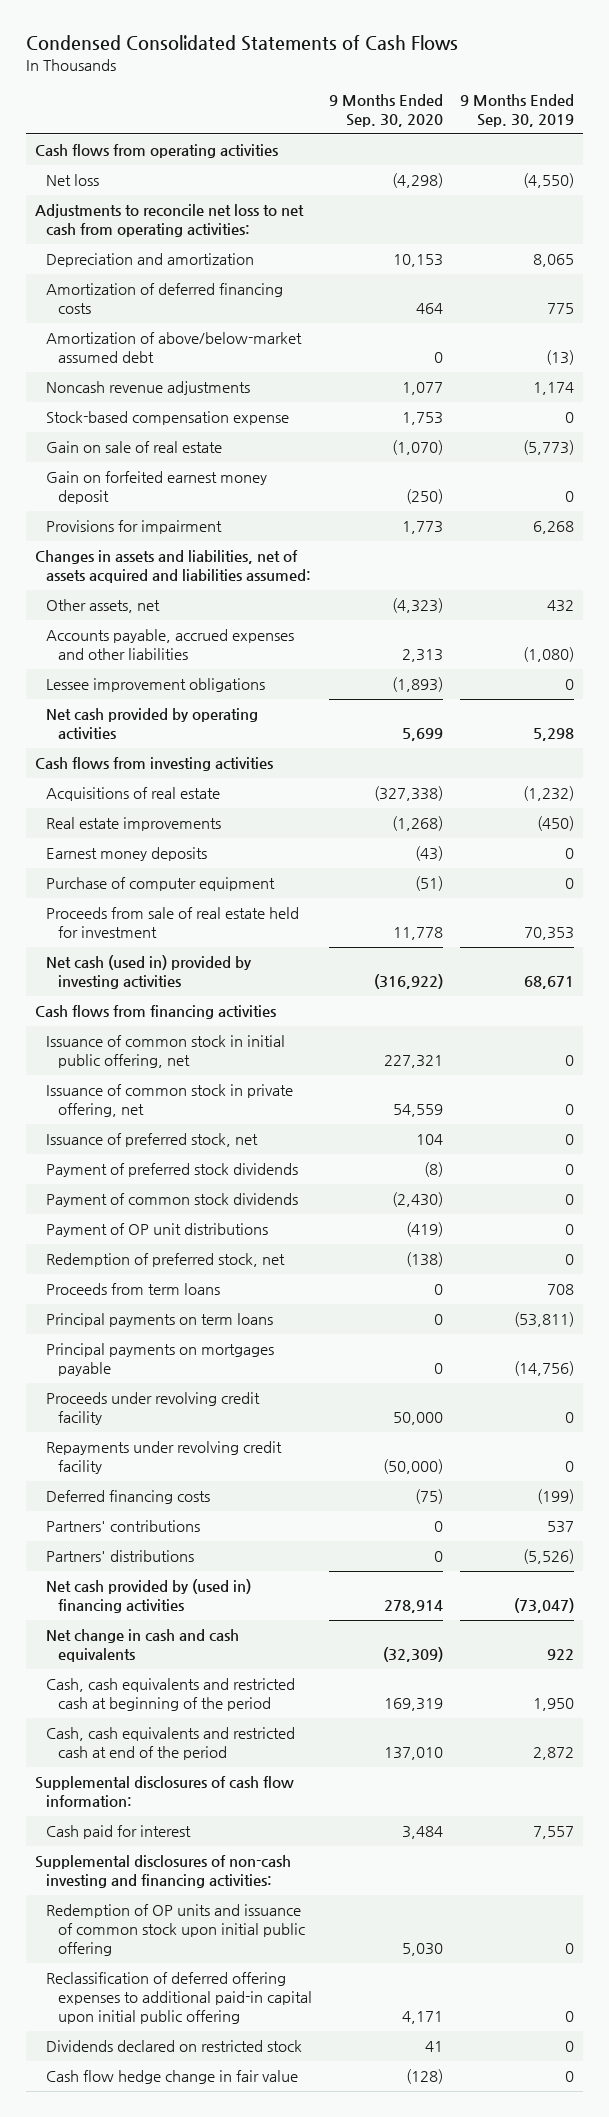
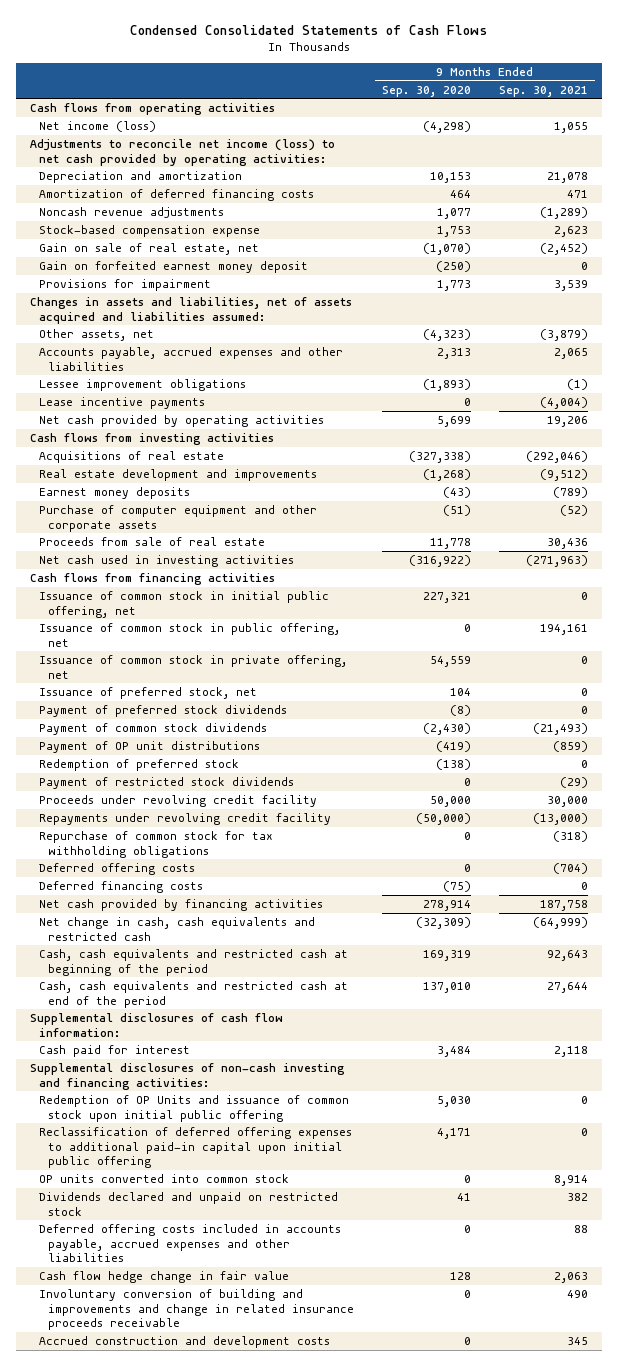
- | 9 Months Ended Sep. 30, 2020 | 9 Months Ended Sep. 30, 2019
+ | 9 Months Ended Sep. 30, 2020 | 9 Months Ended Sep. 30, 2021
- Net loss | (4,298) | (4,550)
- Adjustments to reconcile net loss to net cash from operating activities:
+ Net income (loss) | (4,298) | 1,055
+ Adjustments to reconcile net income (loss) to net cash provided by operating activities:
- Amortization of above/below-market assumed debt | 0 | (13)
- Gain on sale of real estate | (1,070) | (5,773)
+ Gain on sale of real estate, net | (1,070) | (2,452)
+ Lease incentive payments | 0 | (4,004)
- Real estate improvements | (1,268) | (450)
+ Real estate development and improvements | (1,268) | (9,512)
- Purchase of computer equipment | (51) | 0
- Proceeds from sale of real estate held for investment | 11,778 | 70,353
- Net cash (used in) provided by investing activities | (316,922) | 68,671
+ Purchase of computer equipment and other corporate assets | (51) | (52)
+ Proceeds from sale of real estate | 11,778 | 30,436
+ Net cash used in investing activities | (316,922) | (271,963)
+ Issuance of common stock in public offering, net | 0 | 194,161
- Redemption of preferred stock, net | (138) | 0
- Proceeds from term loans | 0 | 708
- Principal payments on term loans | 0 | (53,811)
- Principal payments on mortgages payable | 0 | (14,756)
+ Redemption of preferred stock | (138) | 0
+ Payment of restricted stock dividends | 0 | (29)
+ Repurchase of common stock for tax withholding obligations | 0 | (318)
+ Deferred offering costs | 0 | (704)
- Partners' contributions | 0 | 537
- Partners' distributions | 0 | (5,526)
- Net cash provided by (used in) financing activities | 278,914 | (73,047)
- Net change in cash and cash equivalents | (32,309) | 922
+ Net cash provided by financing activities | 278,914 | 187,758
+ Net change in cash, cash equivalents and restricted cash | (32,309) | (64,999)
- Redemption of OP units and issuance of common stock upon initial public offering | 5,030 | 0
+ Redemption of OP Units and issuance of common stock upon initial public offering | 5,030 | 0
- Dividends declared on restricted stock | 41 | 0
- Cash flow hedge change in fair value | (128) | 0
+ OP units converted into common stock | 0 | 8,914
+ Dividends declared and unpaid on restricted stock | 41 | 382
+ Deferred offering costs included in accounts payable, accrued expenses and other liabilities | 0 | 88
+ Cash flow hedge change in fair value | 128 | 2,063
+ Involuntary conversion of building and improvements and change in related insurance proceeds receivable | 0 | 490
+ Accrued construction and development costs | 0 | 345

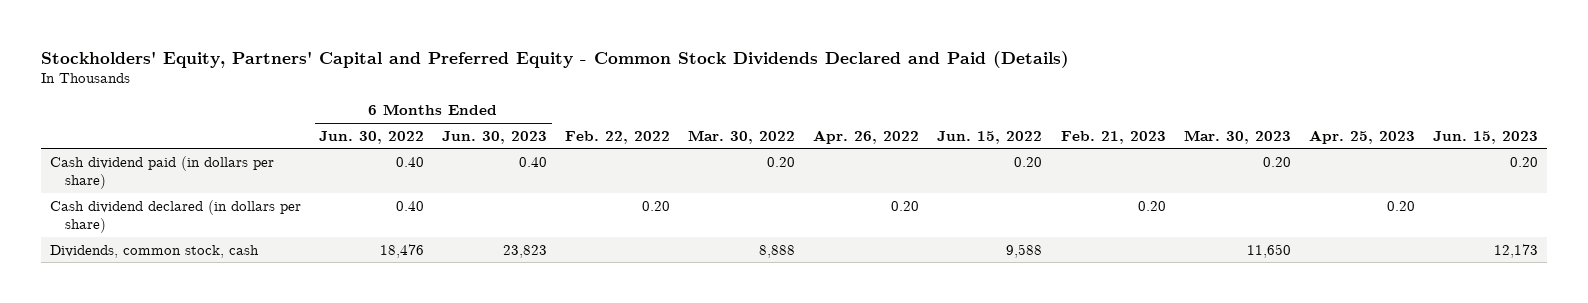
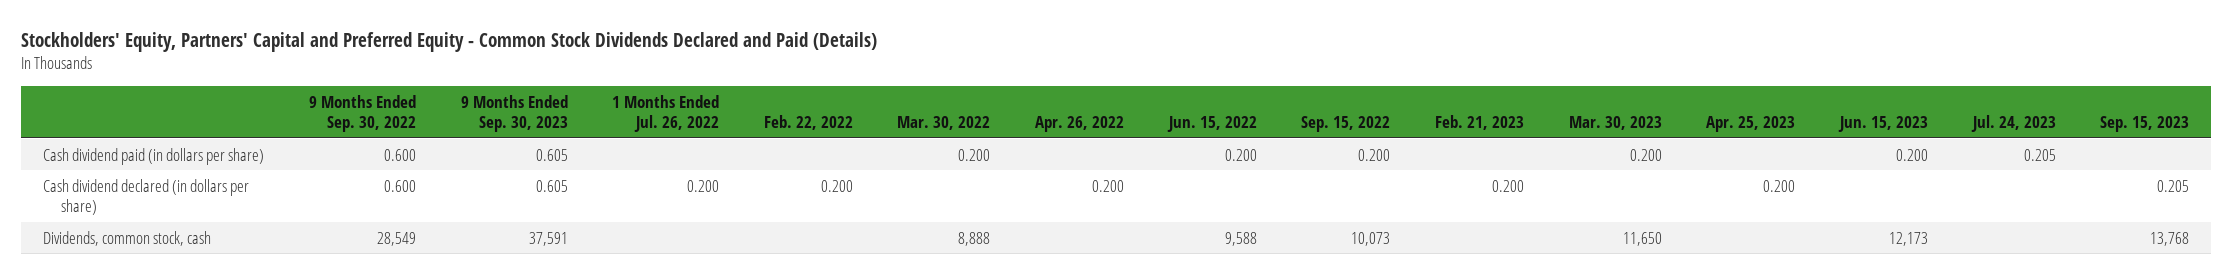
- | 6 Months Ended Jun. 30, 2022 | 6 Months Ended Jun. 30, 2023 | Feb. 22, 2022 | Mar. 30, 2022 | Apr. 26, 2022 | Jun. 15, 2022 | Feb. 21, 2023 | Mar. 30, 2023 | Apr. 25, 2023 | Jun. 15, 2023
+ | 9 Months Ended Sep. 30, 2022 | 9 Months Ended Sep. 30, 2023 | 1 Months Ended Jul. 26, 2022 | Feb. 22, 2022 | Mar. 30, 2022 | Apr. 26, 2022 | Jun. 15, 2022 | Sep. 15, 2022 | Feb. 21, 2023 | Mar. 30, 2023 | Apr. 25, 2023 | Jun. 15, 2023 | Jul. 24, 2023 | Sep. 15, 2023
- Cash dividend paid (in dollars per share) | 0.40 | 0.40 | | 0.20 | | 0.20 | | 0.20 | | 0.20
- Cash dividend declared (in dollars per share) | 0.40 | | 0.20 | | 0.20 | | 0.20 | | 0.20 |
+ Cash dividend paid (in dollars per share) | 0.600 | 0.605 | | | 0.200 | | 0.200 | 0.200 | | 0.200 | | 0.200 | 0.205 |
+ Cash dividend declared (in dollars per share) | 0.600 | 0.605 | 0.200 | 0.200 | | 0.200 | | | 0.200 | | 0.200 | | | 0.205

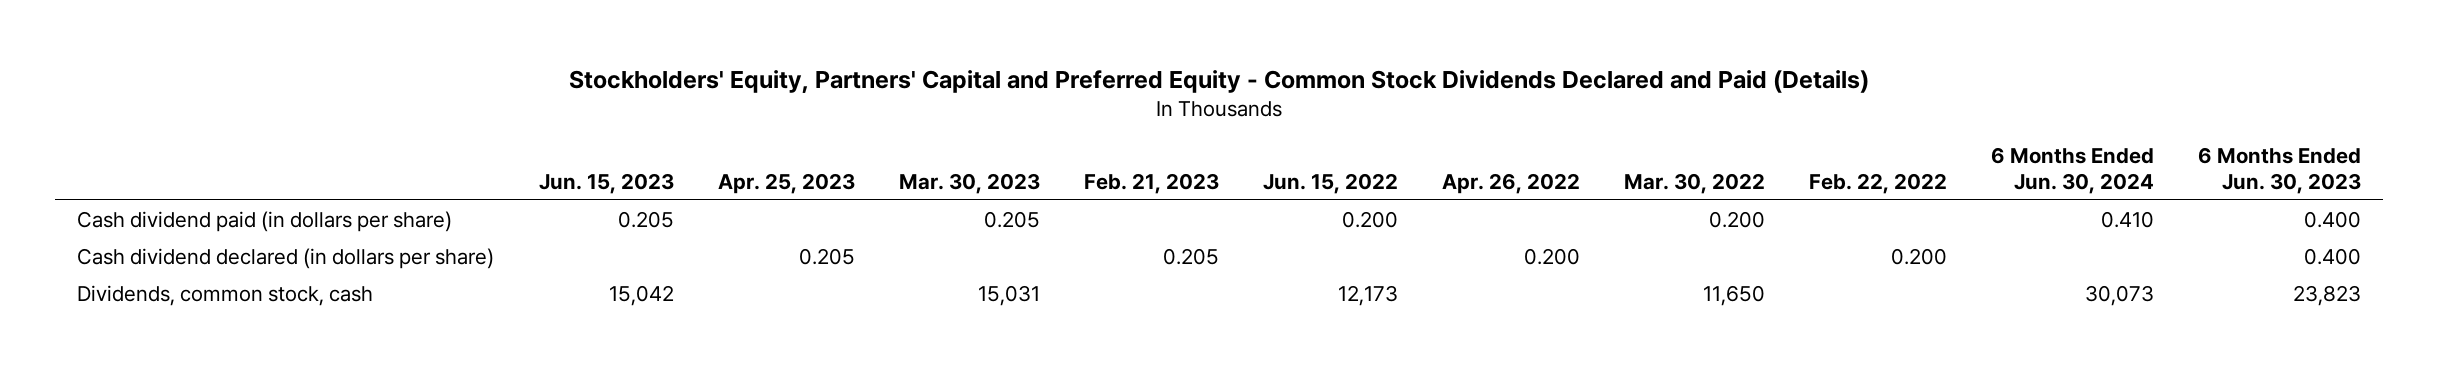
- | 9 Months Ended Sep. 30, 2022 | 9 Months Ended Sep. 30, 2023 | 1 Months Ended Jul. 26, 2022 | Feb. 22, 2022 | Mar. 30, 2022 | Apr. 26, 2022 | Jun. 15, 2022 | Sep. 15, 2022 | Feb. 21, 2023 | Mar. 30, 2023 | Apr. 25, 2023 | Jun. 15, 2023 | Jul. 24, 2023 | Sep. 15, 2023
+ | Jun. 15, 2023 | Apr. 25, 2023 | Mar. 30, 2023 | Feb. 21, 2023 | Jun. 15, 2022 | Apr. 26, 2022 | Mar. 30, 2022 | Feb. 22, 2022 | 6 Months Ended Jun. 30, 2024 | 6 Months Ended Jun. 30, 2023
- Cash dividend paid (in dollars per share) | 0.600 | 0.605 | | | 0.200 | | 0.200 | 0.200 | | 0.200 | | 0.200 | 0.205 |
- Cash dividend declared (in dollars per share) | 0.600 | 0.605 | 0.200 | 0.200 | | 0.200 | | | 0.200 | | 0.200 | | | 0.205
- Dividends, common stock, cash | 28,549 | 37,591 | | | 8,888 | | 9,588 | 10,073 | | 11,650 | | 12,173 | | 13,768
+ Cash dividend paid (in dollars per share) | 0.205 | | 0.205 | | 0.200 | | 0.200 | | 0.410 | 0.400
+ Cash dividend declared (in dollars per share) | | 0.205 | | 0.205 | | 0.200 | | 0.200 | | 0.400
+ Dividends, common stock, cash | 15,042 | | 15,031 | | 12,173 | | 11,650 | | 30,073 | 23,823

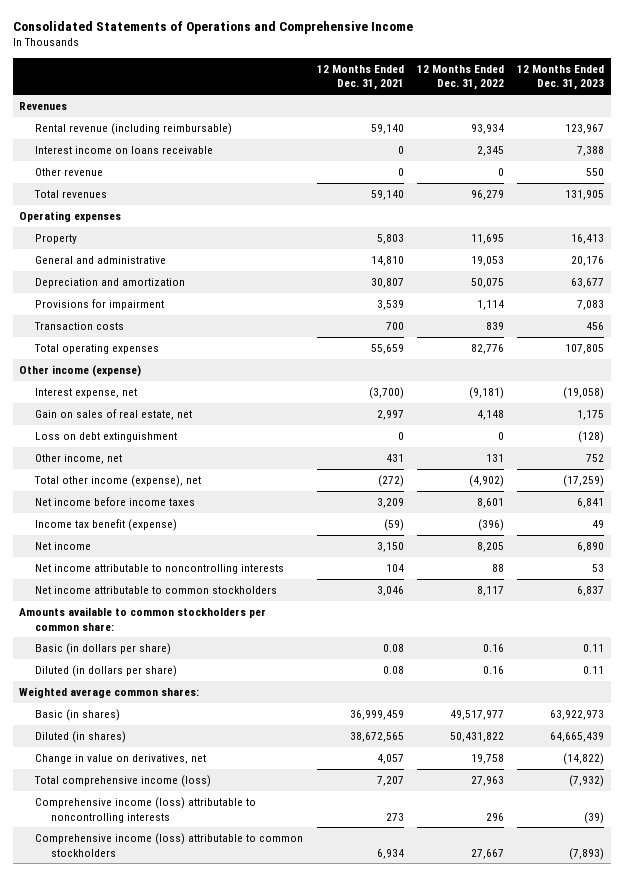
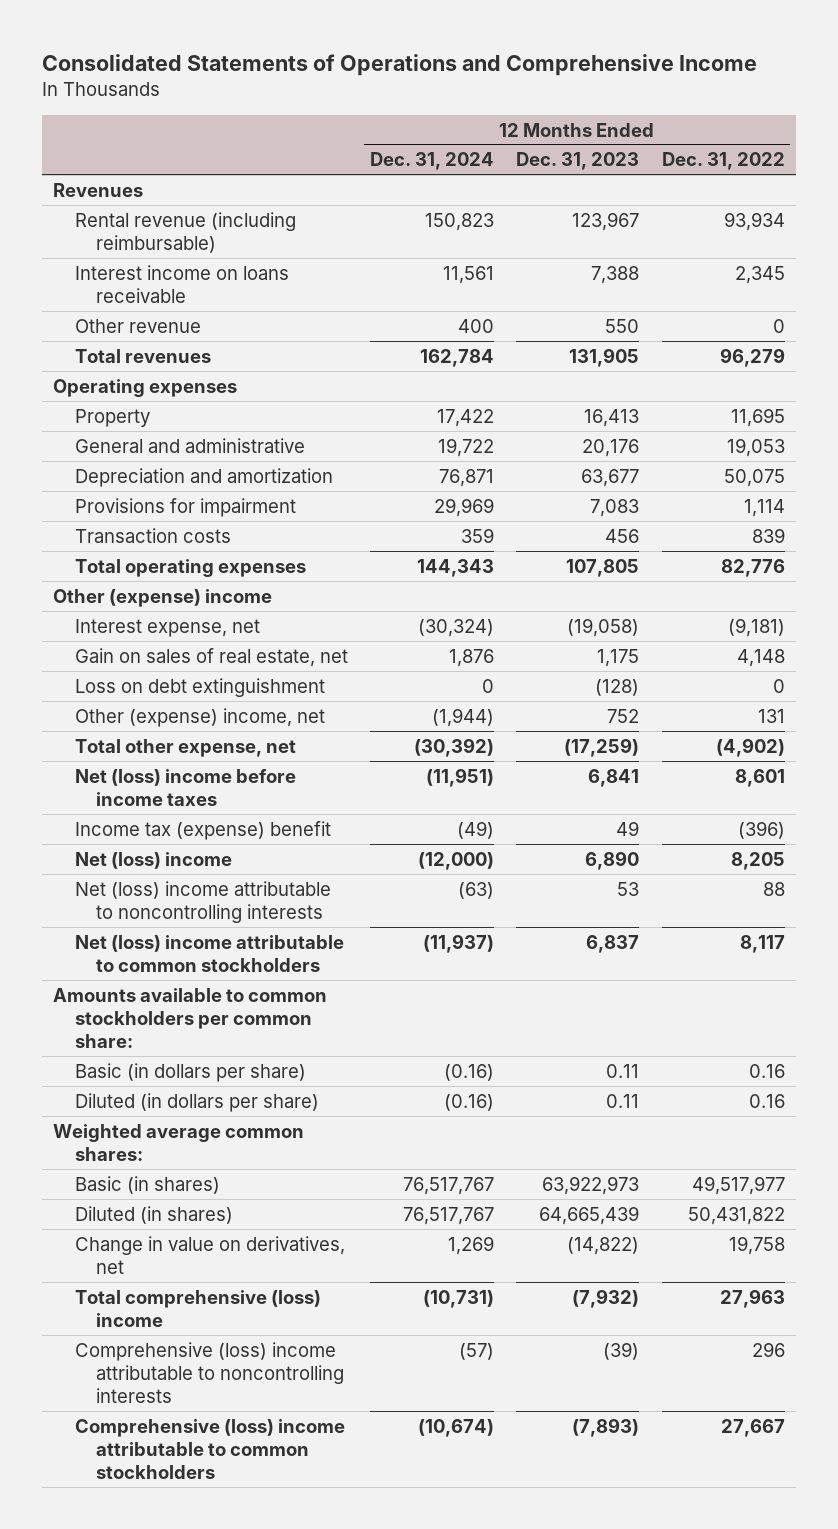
- | 12 Months Ended Dec. 31, 2021 | 12 Months Ended Dec. 31, 2022 | 12 Months Ended Dec. 31, 2023
+ | 12 Months Ended Dec. 31, 2024 | 12 Months Ended Dec. 31, 2023 | 12 Months Ended Dec. 31, 2022
- Other income (expense)
+ Other (expense) income
- Other income, net | 431 | 131 | 752
- Total other income (expense), net | (272) | (4,902) | (17,259)
- Net income before income taxes | 3,209 | 8,601 | 6,841
- Income tax benefit (expense) | (59) | (396) | 49
- Net income | 3,150 | 8,205 | 6,890
- Net income attributable to noncontrolling interests | 104 | 88 | 53
- Net income attributable to common stockholders | 3,046 | 8,117 | 6,837
+ Other (expense) income, net | (1,944) | 752 | 131
+ Total other expense, net | (30,392) | (17,259) | (4,902)
+ Net (loss) income before income taxes | (11,951) | 6,841 | 8,601
+ Income tax (expense) benefit | (49) | 49 | (396)
+ Net (loss) income | (12,000) | 6,890 | 8,205
+ Net (loss) income attributable to noncontrolling interests | (63) | 53 | 88
+ Net (loss) income attributable to common stockholders | (11,937) | 6,837 | 8,117
- Total comprehensive income (loss) | 7,207 | 27,963 | (7,932)
- Comprehensive income (loss) attributable to noncontrolling interests | 273 | 296 | (39)
- Comprehensive income (loss) attributable to common stockholders | 6,934 | 27,667 | (7,893)
+ Total comprehensive (loss) income | (10,731) | (7,932) | 27,963
+ Comprehensive (loss) income attributable to noncontrolling interests | (57) | (39) | 296
+ Comprehensive (loss) income attributable to common stockholders | (10,674) | (7,893) | 27,667

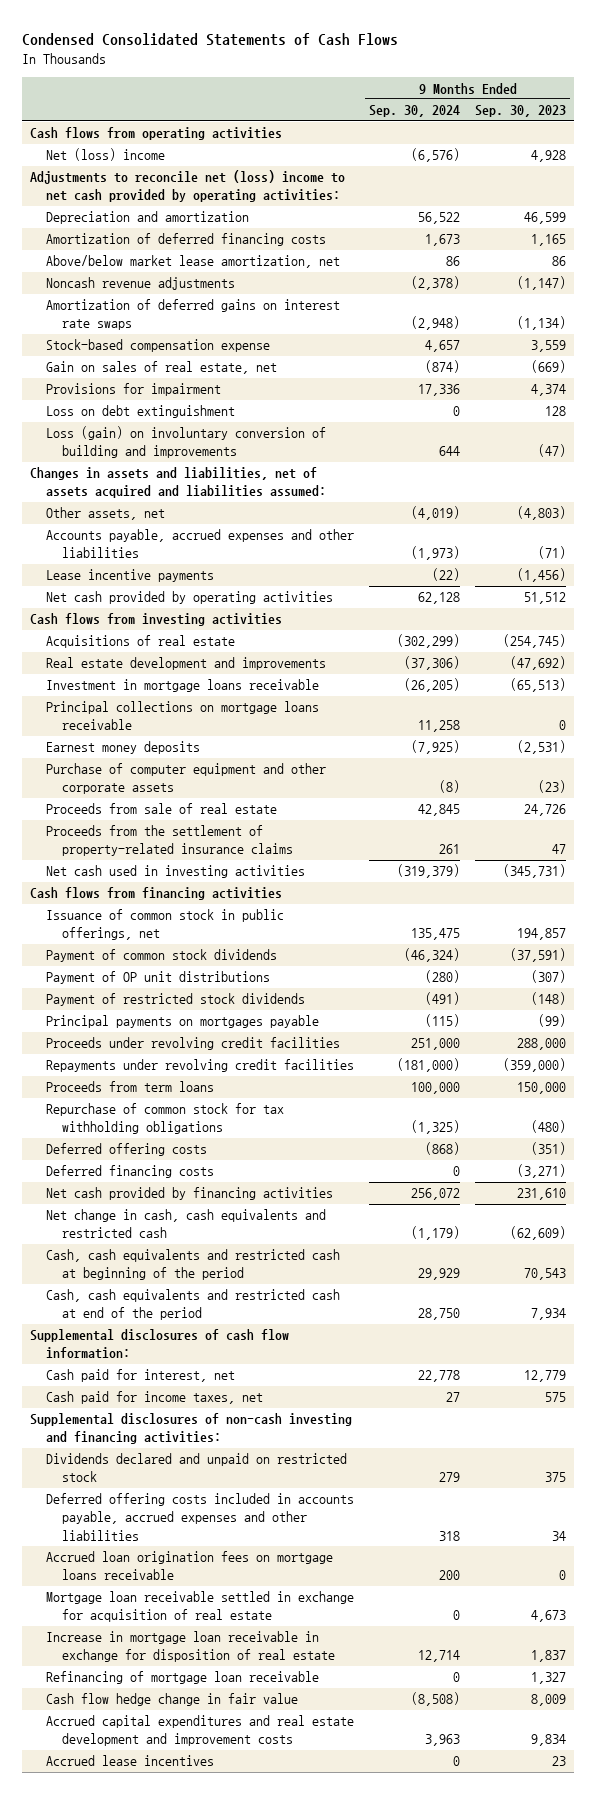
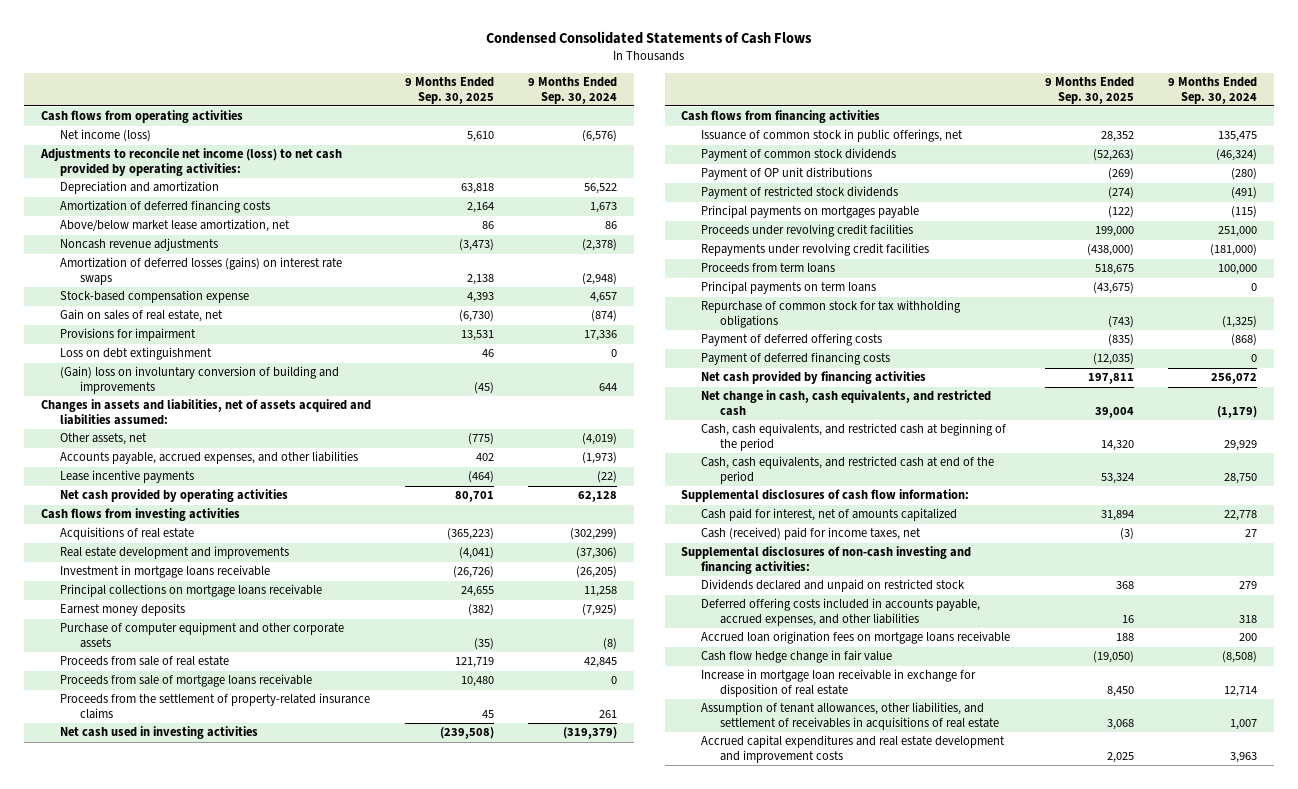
- | 9 Months Ended Sep. 30, 2024 | 9 Months Ended Sep. 30, 2023
+ | 9 Months Ended Sep. 30, 2025 | 9 Months Ended Sep. 30, 2024
- Net (loss) income | (6,576) | 4,928
- Adjustments to reconcile net (loss) income to net cash provided by operating activities:
+ Net income (loss) | 5,610 | (6,576)
+ Adjustments to reconcile net income (loss) to net cash provided by operating activities:
- Amortization of deferred gains on interest rate swaps | (2,948) | (1,134)
+ Amortization of deferred losses (gains) on interest rate swaps | 2,138 | (2,948)
- Loss (gain) on involuntary conversion of building and improvements | 644 | (47)
+ (Gain) loss on involuntary conversion of building and improvements | (45) | 644
- Accounts payable, accrued expenses and other liabilities | (1,973) | (71)
+ Accounts payable, accrued expenses, and other liabilities | 402 | (1,973)
+ Proceeds from sale of mortgage loans receivable | 10,480 | 0
+ Principal payments on term loans | (43,675) | 0
- Deferred offering costs | (868) | (351)
- Deferred financing costs | 0 | (3,271)
+ Payment of deferred offering costs | (835) | (868)
+ Payment of deferred financing costs | (12,035) | 0
- Net change in cash, cash equivalents and restricted cash | (1,179) | (62,609)
- Cash, cash equivalents and restricted cash at beginning of the period | 29,929 | 70,543
- Cash, cash equivalents and restricted cash at end of the period | 28,750 | 7,934
+ Net change in cash, cash equivalents, and restricted cash | 39,004 | (1,179)
+ Cash, cash equivalents, and restricted cash at beginning of the period | 14,320 | 29,929
+ Cash, cash equivalents, and restricted cash at end of the period | 53,324 | 28,750
- Cash paid for interest, net | 22,778 | 12,779
- Cash paid for income taxes, net | 27 | 575
+ Cash paid for interest, net of amounts capitalized | 31,894 | 22,778
+ Cash (received) paid for income taxes, net | (3) | 27
- Deferred offering costs included in accounts payable, accrued expenses and other liabilities | 318 | 34
+ Deferred offering costs included in accounts payable, accrued expenses, and other liabilities | 16 | 318
- Mortgage loan receivable settled in exchange for acquisition of real estate | 0 | 4,673
- Refinancing of mortgage loan receivable | 0 | 1,327
moved down: Increase in mortgage loan receivable in exchange for disposition of real estate | 8,450 | 12,714
+ Assumption of tenant allowances, other liabilities, and settlement of receivables in acquisitions of real estate | 3,068 | 1,007
- Accrued lease incentives | 0 | 23

